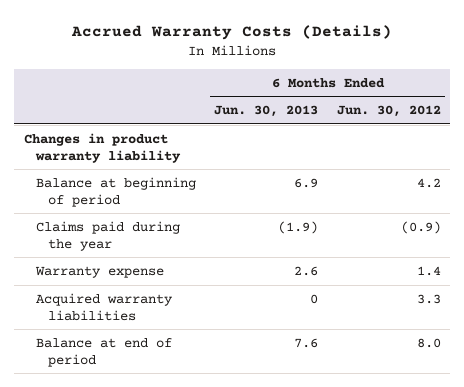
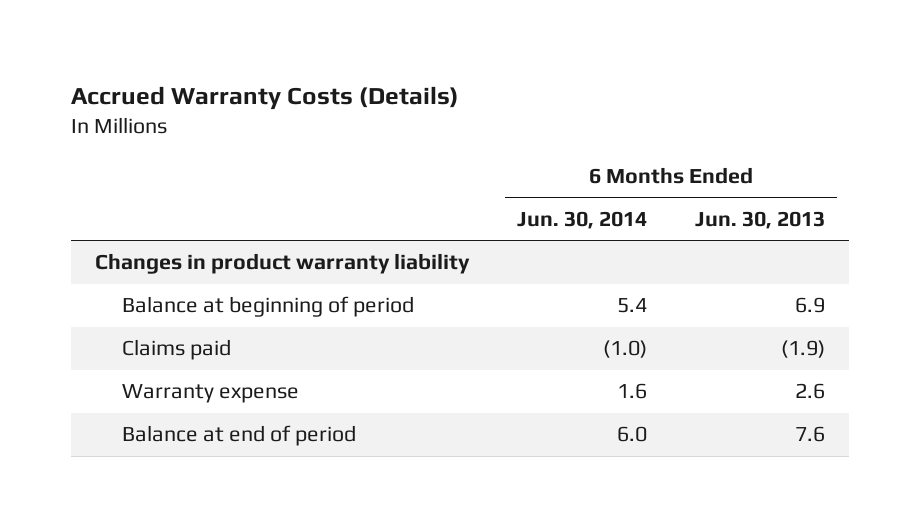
- | 6 Months Ended Jun. 30, 2013 | 6 Months Ended Jun. 30, 2012
+ | 6 Months Ended Jun. 30, 2014 | 6 Months Ended Jun. 30, 2013
- Claims paid during the year | (1.9) | (0.9)
+ Claims paid | (1.0) | (1.9)
- Acquired warranty liabilities | 0 | 3.3

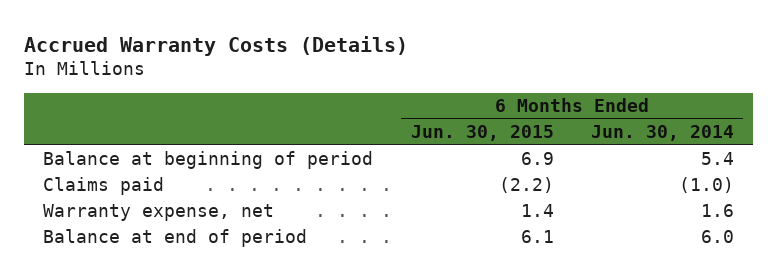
- | 6 Months Ended Jun. 30, 2014 | 6 Months Ended Jun. 30, 2013
+ | 6 Months Ended Jun. 30, 2015 | 6 Months Ended Jun. 30, 2014
- Changes in product warranty liability
- Warranty expense | 1.6 | 2.6
+ Warranty expense, net | 1.4 | 1.6

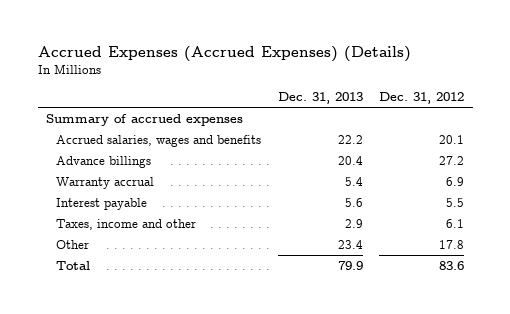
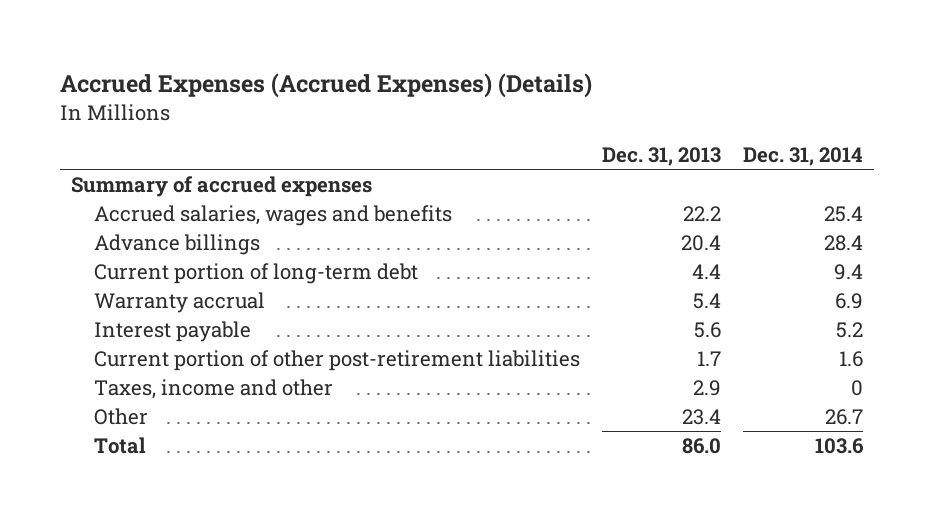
- | Dec. 31, 2013 | Dec. 31, 2012
+ | Dec. 31, 2013 | Dec. 31, 2014
+ Current portion of long-term debt | 4.4 | 9.4
+ Current portion of other post-retirement liabilities | 1.7 | 1.6
- Total | 79.9 | 83.6
+ Total | 86.0 | 103.6

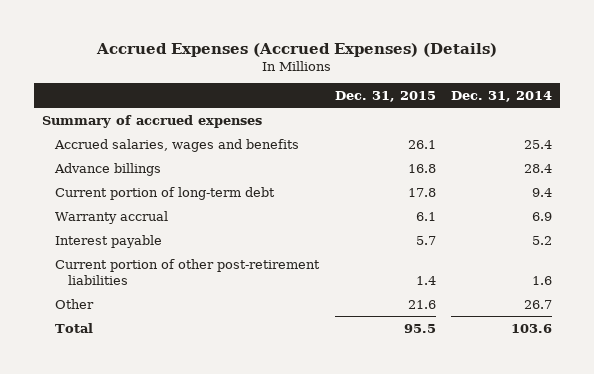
- | Dec. 31, 2013 | Dec. 31, 2014
+ | Dec. 31, 2015 | Dec. 31, 2014
- Taxes, income and other | 2.9 | 0

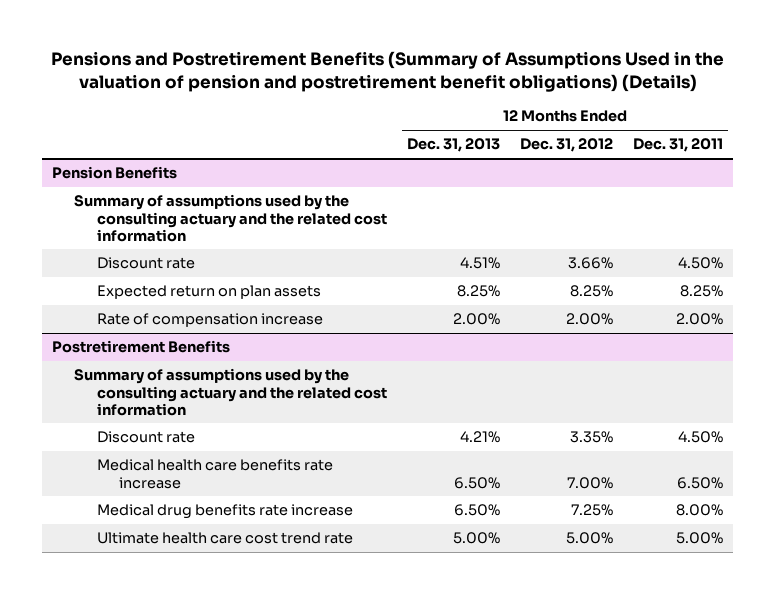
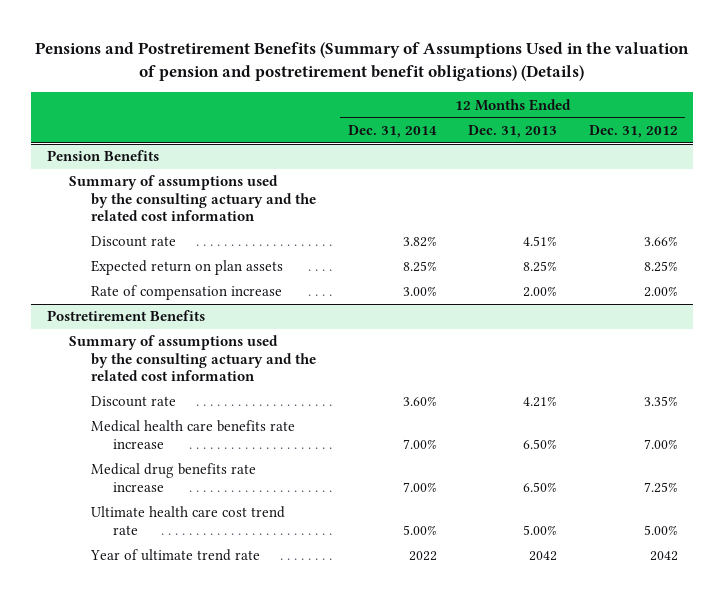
- | 12 Months Ended Dec. 31, 2013 | 12 Months Ended Dec. 31, 2012 | 12 Months Ended Dec. 31, 2011
+ | 12 Months Ended Dec. 31, 2014 | 12 Months Ended Dec. 31, 2013 | 12 Months Ended Dec. 31, 2012
@ Postretirement Benefits
+ Year of ultimate trend rate | 2022 | 2042 | 2042

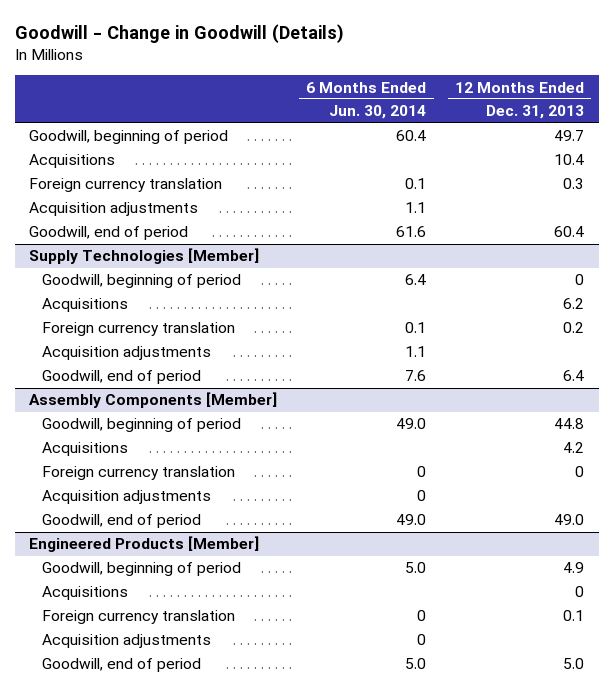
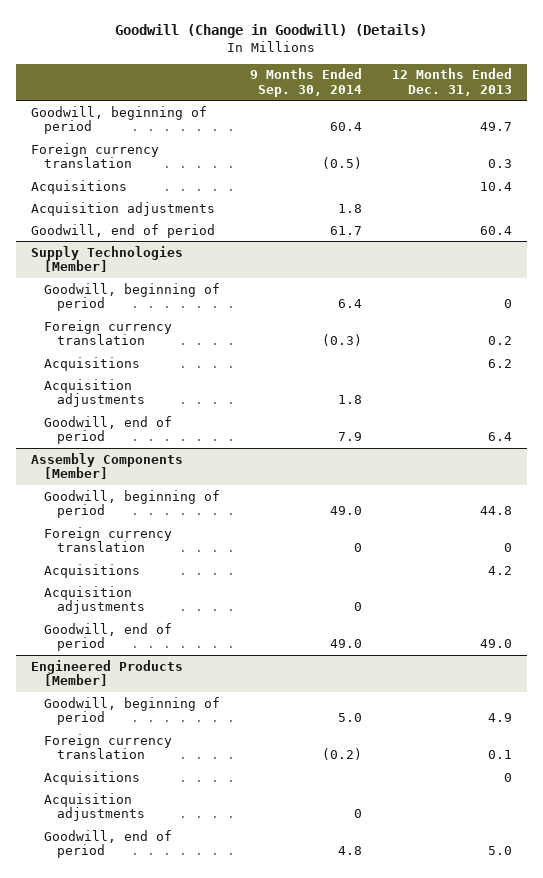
- Goodwill - Change in Goodwill (Details)
+ Goodwill (Change in Goodwill) (Details)
- | 6 Months Ended Jun. 30, 2014 | 12 Months Ended Dec. 31, 2013
+ | 9 Months Ended Sep. 30, 2014 | 12 Months Ended Dec. 31, 2013
moved down: Acquisitions | | 10.4
@ Supply Technologies [Member]
moved down: Acquisitions | | 6.2
@ Assembly Components [Member]
moved down: Acquisitions | | 4.2
@ Engineered Products [Member]
moved down: Acquisitions | | 0

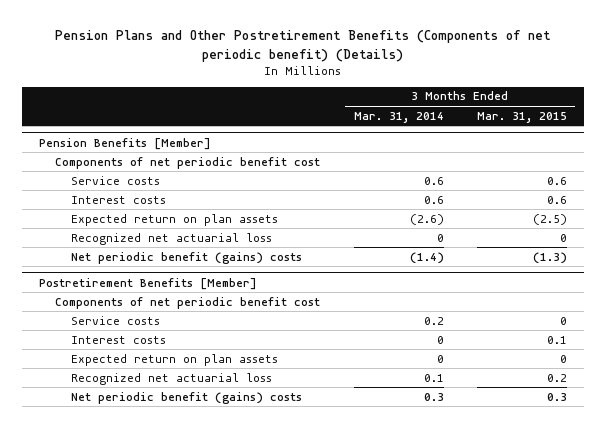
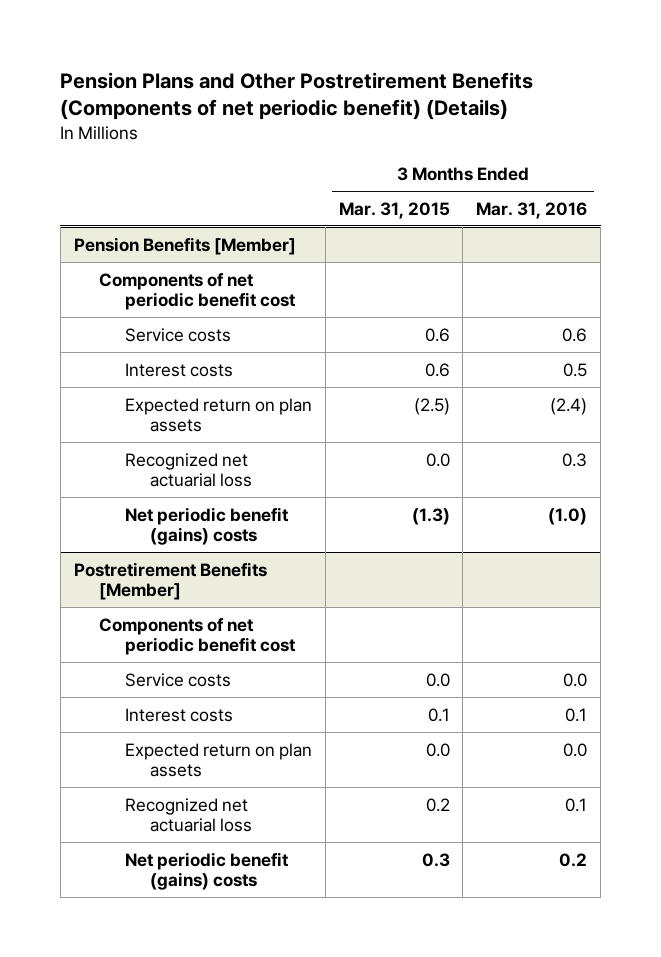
- | 3 Months Ended Mar. 31, 2014 | 3 Months Ended Mar. 31, 2015
+ | 3 Months Ended Mar. 31, 2015 | 3 Months Ended Mar. 31, 2016
@ Pension Benefits [Member]
- Recognized net actuarial loss | 0 | 0
+ Recognized net actuarial loss | 0.0 | 0.3
@ Postretirement Benefits [Member]
- Service costs | 0.2 | 0
+ Service costs | 0.0 | 0.0
- Expected return on plan assets | 0 | 0
+ Expected return on plan assets | 0.0 | 0.0

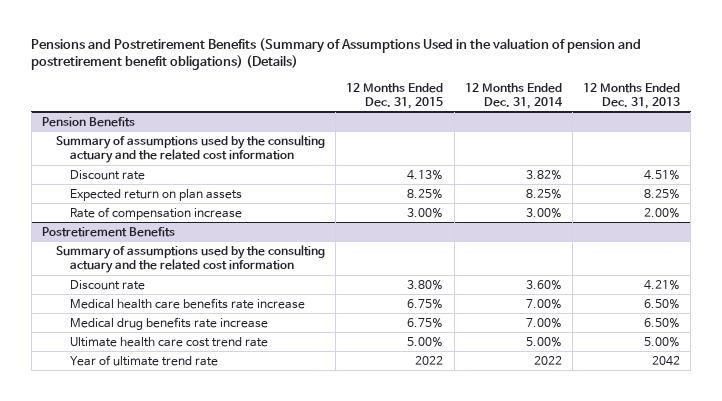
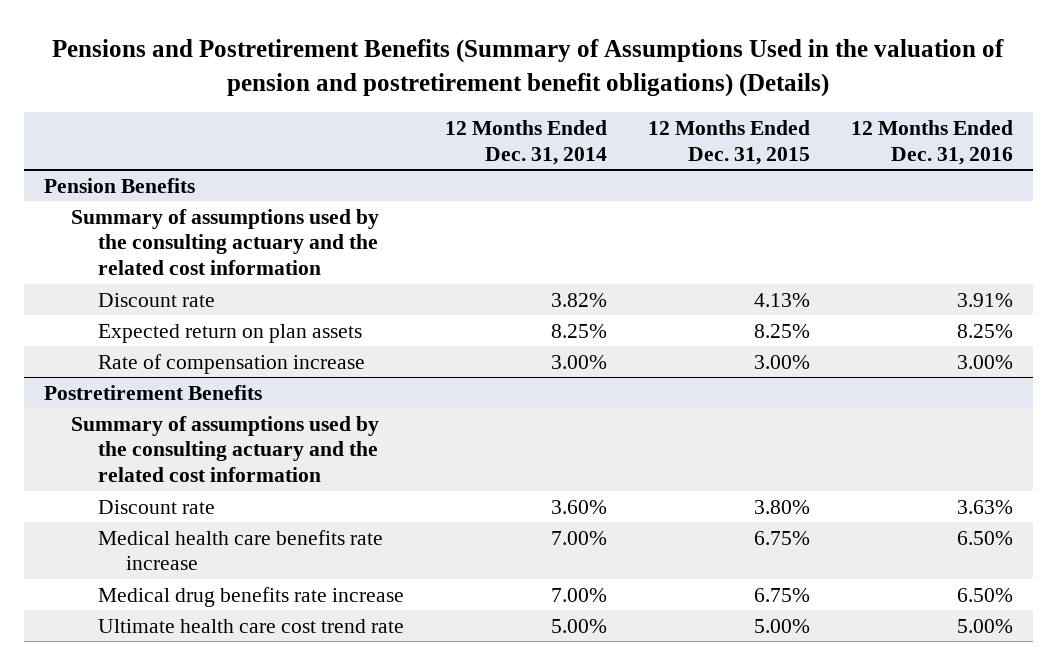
- | 12 Months Ended Dec. 31, 2015 | 12 Months Ended Dec. 31, 2014 | 12 Months Ended Dec. 31, 2013
+ | 12 Months Ended Dec. 31, 2014 | 12 Months Ended Dec. 31, 2015 | 12 Months Ended Dec. 31, 2016
@ Postretirement Benefits
- Year of ultimate trend rate | 2022 | 2022 | 2042

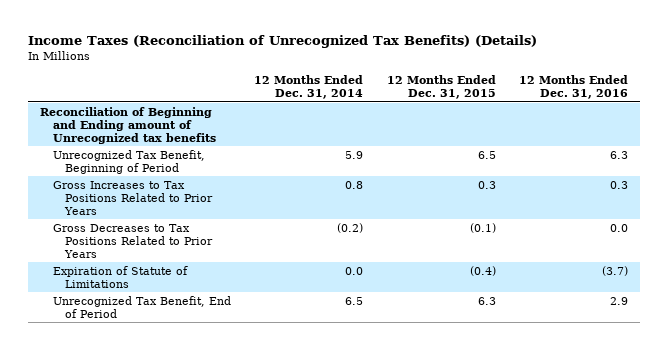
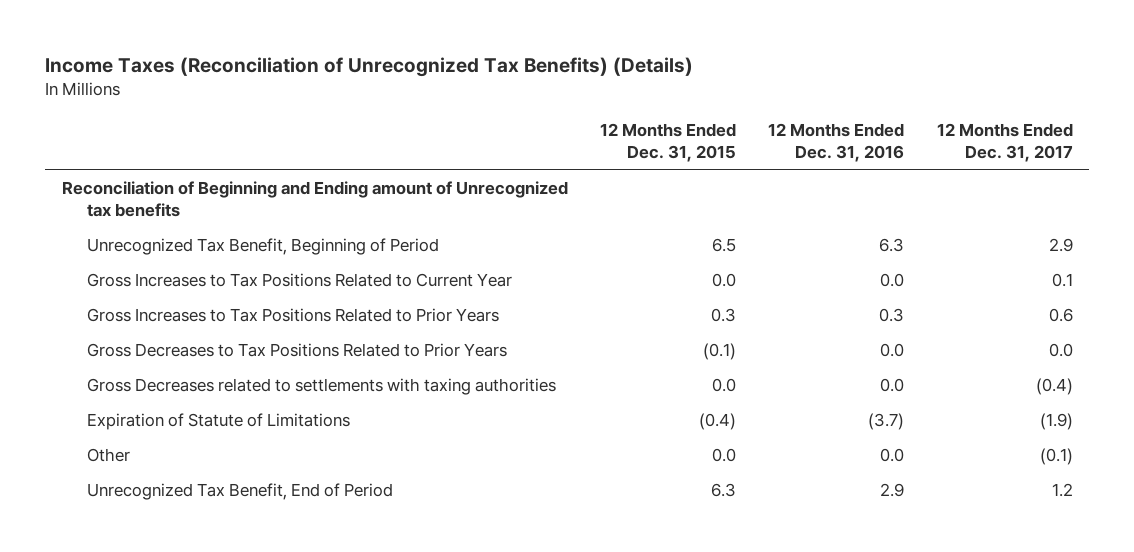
- | 12 Months Ended Dec. 31, 2014 | 12 Months Ended Dec. 31, 2015 | 12 Months Ended Dec. 31, 2016
+ | 12 Months Ended Dec. 31, 2015 | 12 Months Ended Dec. 31, 2016 | 12 Months Ended Dec. 31, 2017
+ Gross Increases to Tax Positions Related to Current Year | 0.0 | 0.0 | 0.1
+ Gross Decreases related to settlements with taxing authorities | 0.0 | 0.0 | (0.4)
+ Other | 0.0 | 0.0 | (0.1)

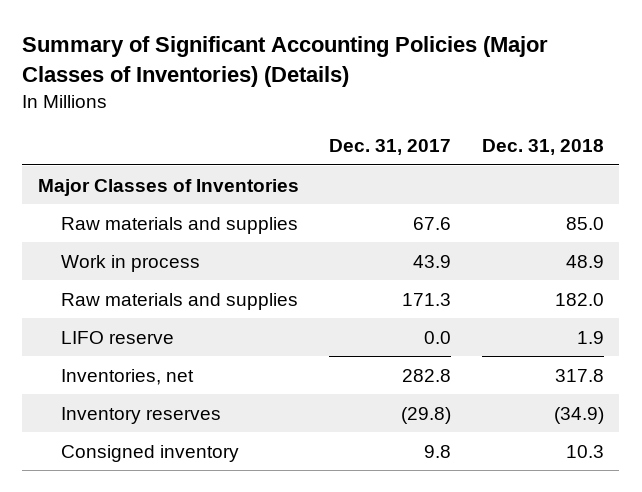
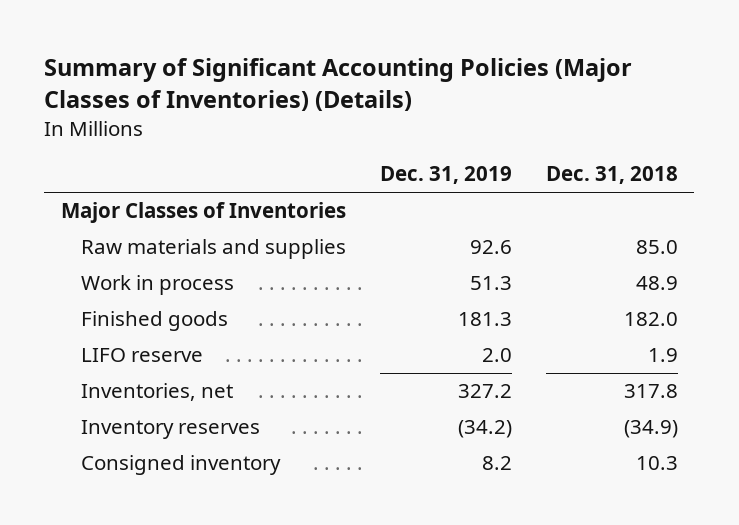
- | Dec. 31, 2017 | Dec. 31, 2018
+ | Dec. 31, 2019 | Dec. 31, 2018
- Raw materials and supplies | 171.3 | 182.0
+ Finished goods | 181.3 | 182.0

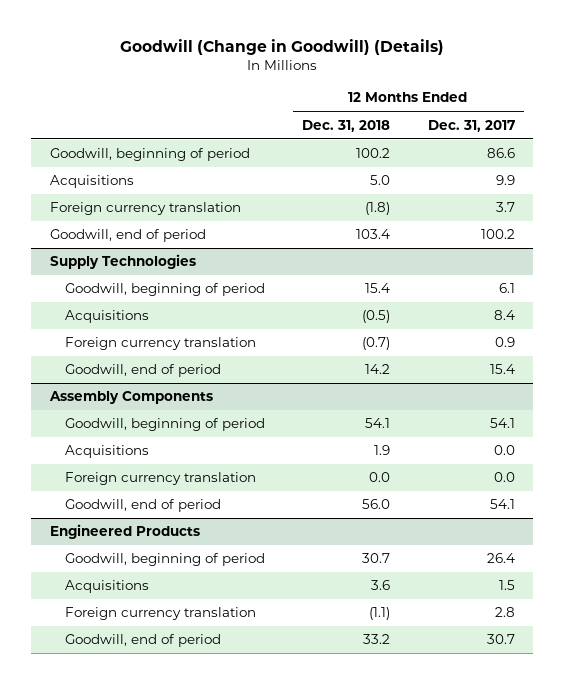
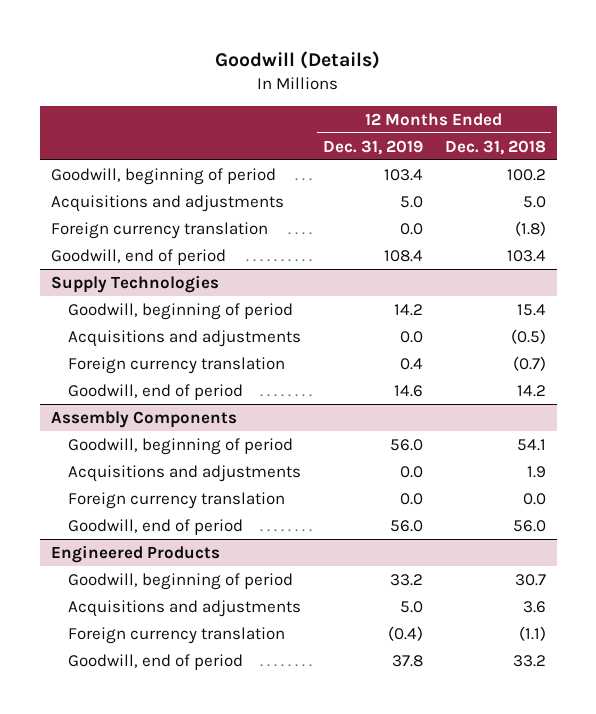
- Goodwill (Change in Goodwill) (Details)
+ Goodwill (Details)
- | 12 Months Ended Dec. 31, 2018 | 12 Months Ended Dec. 31, 2017
+ | 12 Months Ended Dec. 31, 2019 | 12 Months Ended Dec. 31, 2018
- Acquisitions | 5.0 | 9.9
+ Acquisitions and adjustments | 5.0 | 5.0
@ Supply Technologies
- Acquisitions | (0.5) | 8.4
+ Acquisitions and adjustments | 0.0 | (0.5)
@ Assembly Components
- Acquisitions | 1.9 | 0.0
+ Acquisitions and adjustments | 0.0 | 1.9
@ Engineered Products
- Acquisitions | 3.6 | 1.5
+ Acquisitions and adjustments | 5.0 | 3.6

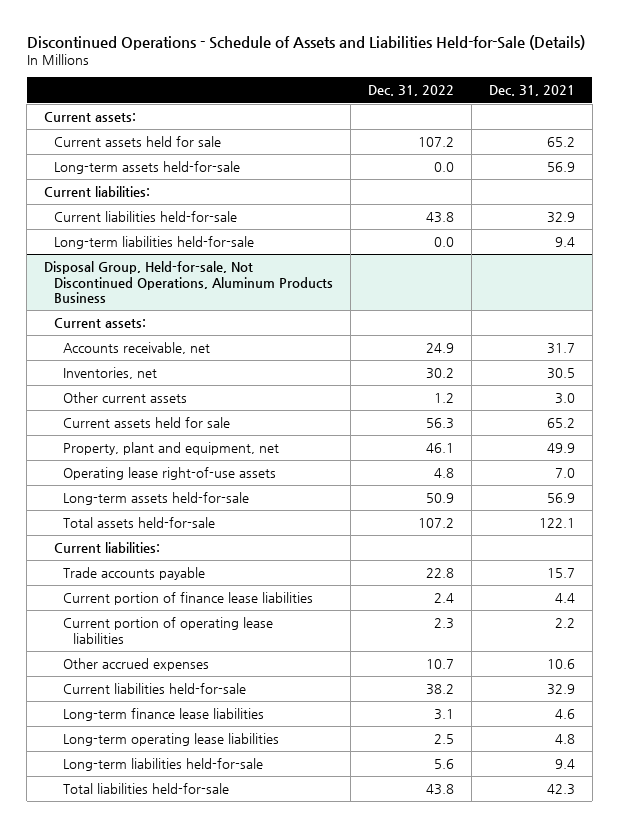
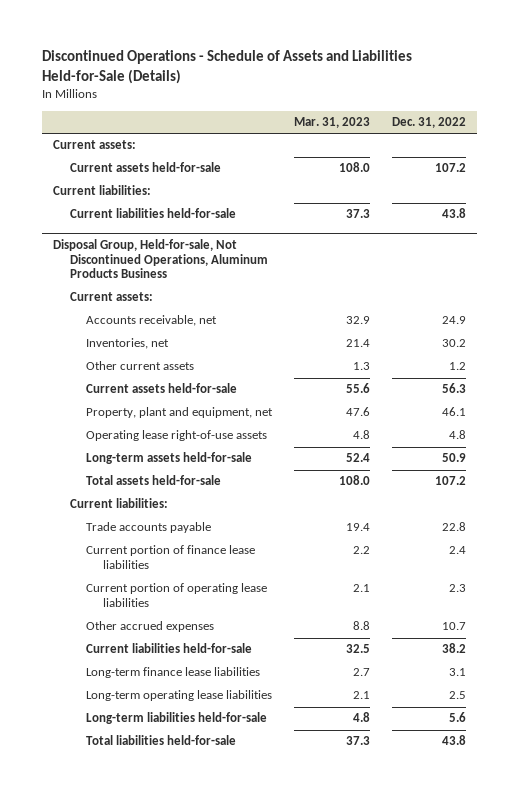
- | Dec. 31, 2022 | Dec. 31, 2021
+ | Mar. 31, 2023 | Dec. 31, 2022
- Current assets held for sale | 107.2 | 65.2
- Long-term assets held-for-sale | 0.0 | 56.9
+ Current assets held-for-sale | 108.0 | 107.2
- Long-term liabilities held-for-sale | 0.0 | 9.4
@ Disposal Group, Held-for-sale, Not Discontinued Operations, Aluminum Products Business
- Current assets held for sale | 56.3 | 65.2
+ Current assets held-for-sale | 55.6 | 56.3

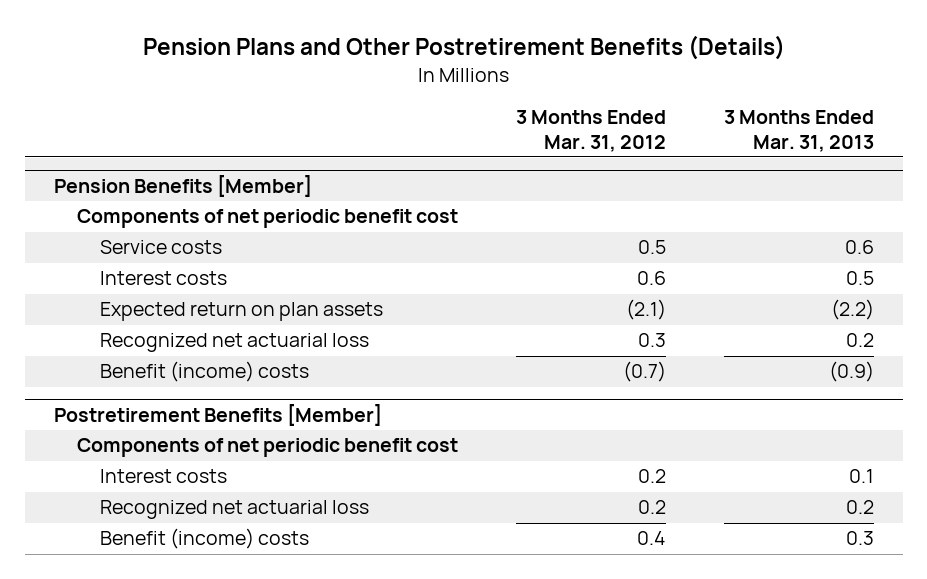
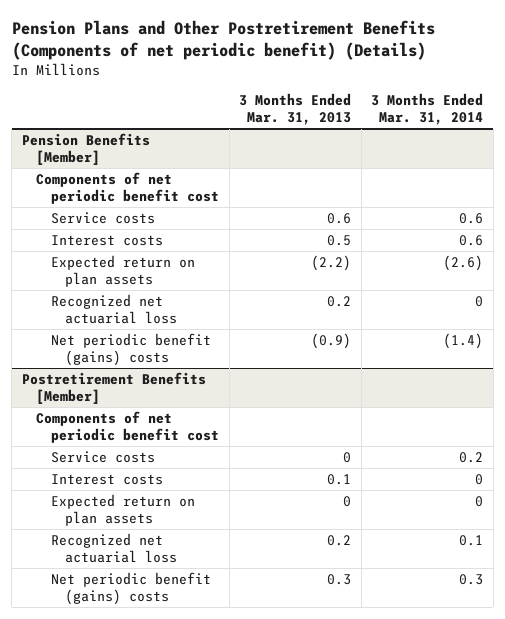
- Pension Plans and Other Postretirement Benefits (Details)
+ Pension Plans and Other Postretirement Benefits (Components of net periodic benefit) (Details)
- | 3 Months Ended Mar. 31, 2012 | 3 Months Ended Mar. 31, 2013
+ | 3 Months Ended Mar. 31, 2013 | 3 Months Ended Mar. 31, 2014
@ Pension Benefits [Member]
- Benefit (income) costs | (0.7) | (0.9)
+ Net periodic benefit (gains) costs | (0.9) | (1.4)
@ Postretirement Benefits [Member]
+ Service costs | 0 | 0.2
+ Expected return on plan assets | 0 | 0
- Benefit (income) costs | 0.4 | 0.3
+ Net periodic benefit (gains) costs | 0.3 | 0.3

